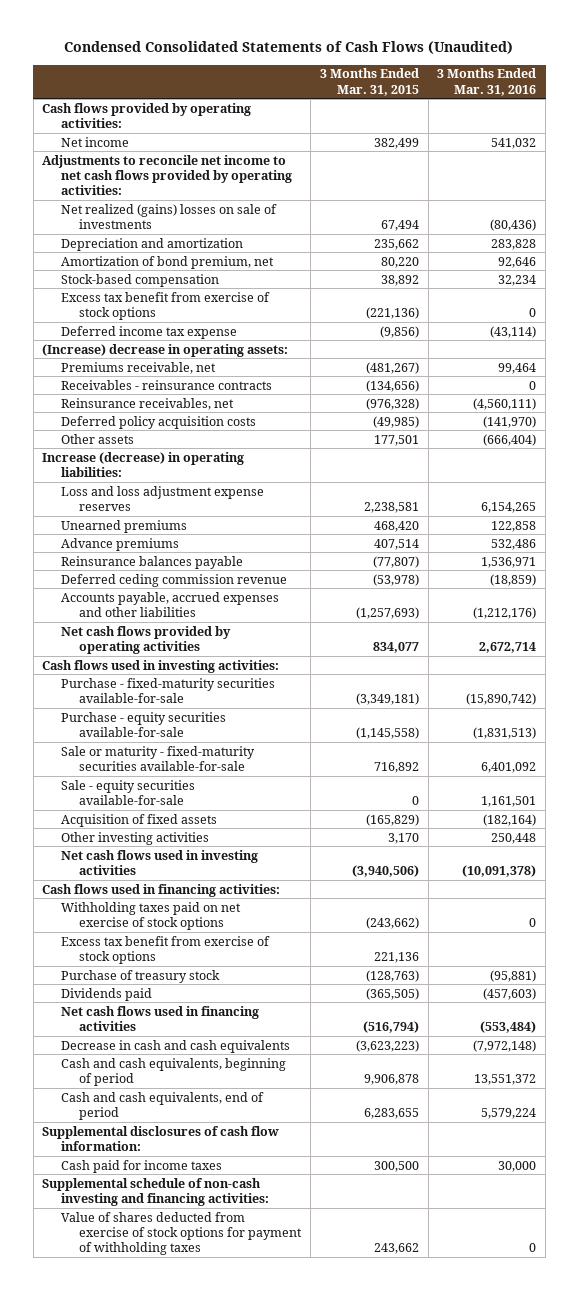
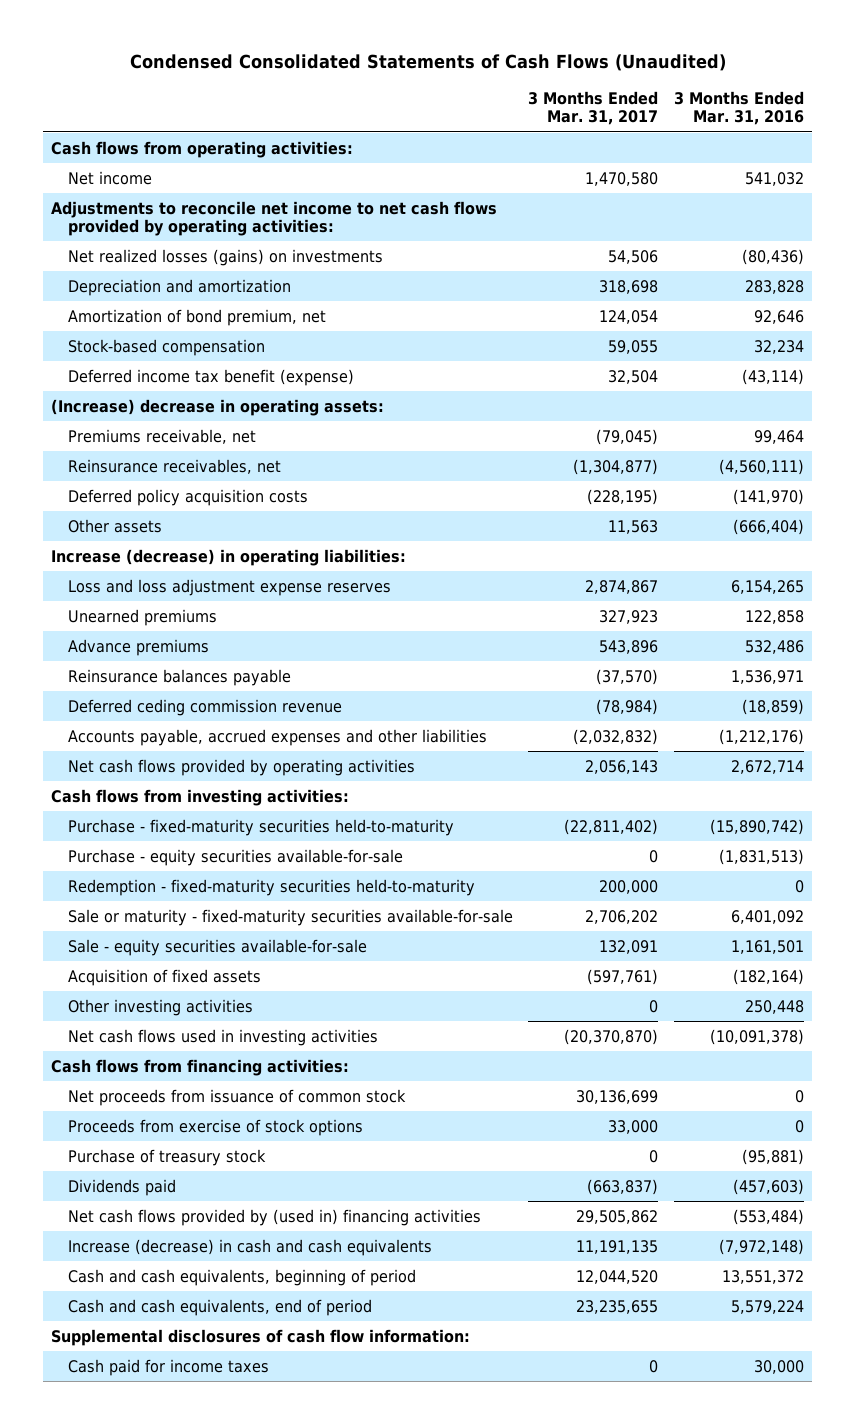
- | 3 Months Ended Mar. 31, 2015 | 3 Months Ended Mar. 31, 2016
+ | 3 Months Ended Mar. 31, 2017 | 3 Months Ended Mar. 31, 2016
- Cash flows provided by operating activities:
+ Cash flows from operating activities:
- Net realized (gains) losses on sale of investments | 67,494 | (80,436)
+ Net realized losses (gains) on investments | 54,506 | (80,436)
- Excess tax benefit from exercise of stock options | (221,136) | 0
- Deferred income tax expense | (9,856) | (43,114)
+ Deferred income tax benefit (expense) | 32,504 | (43,114)
- Receivables - reinsurance contracts | (134,656) | 0
- Cash flows used in investing activities:
- Purchase - fixed-maturity securities available-for-sale | (3,349,181) | (15,890,742)
+ Cash flows from investing activities:
+ Purchase - fixed-maturity securities held-to-maturity | (22,811,402) | (15,890,742)
+ Redemption - fixed-maturity securities held-to-maturity | 200,000 | 0
- Cash flows used in financing activities:
- Withholding taxes paid on net exercise of stock options | (243,662) | 0
- Excess tax benefit from exercise of stock options | 221,136 |
+ Cash flows from financing activities:
+ Net proceeds from issuance of common stock | 30,136,699 | 0
+ Proceeds from exercise of stock options | 33,000 | 0
- Net cash flows used in financing activities | (516,794) | (553,484)
- Decrease in cash and cash equivalents | (3,623,223) | (7,972,148)
+ Net cash flows provided by (used in) financing activities | 29,505,862 | (553,484)
+ Increase (decrease) in cash and cash equivalents | 11,191,135 | (7,972,148)
- Supplemental schedule of non-cash investing and financing activities:
- Value of shares deducted from exercise of stock options for payment of withholding taxes | 243,662 | 0

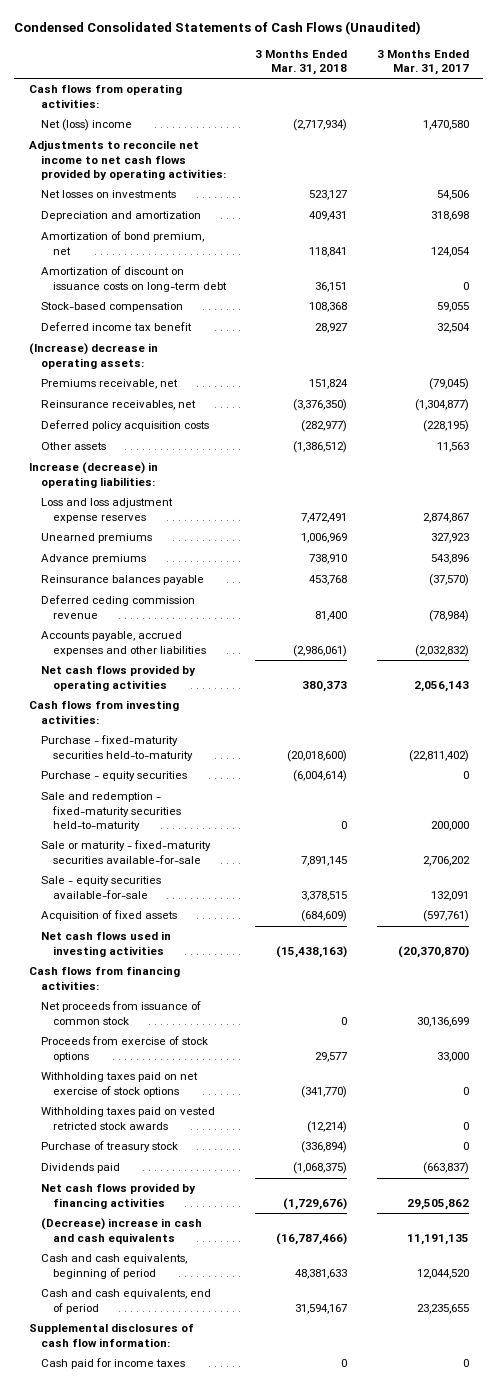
- | 3 Months Ended Mar. 31, 2017 | 3 Months Ended Mar. 31, 2016
+ | 3 Months Ended Mar. 31, 2018 | 3 Months Ended Mar. 31, 2017
- Net income | 1,470,580 | 541,032
+ Net (loss) income | (2,717,934) | 1,470,580
- Net realized losses (gains) on investments | 54,506 | (80,436)
+ Net losses on investments | 523,127 | 54,506
+ Amortization of discount on issuance costs on long-term debt | 36,151 | 0
- Deferred income tax benefit (expense) | 32,504 | (43,114)
+ Deferred income tax benefit | 28,927 | 32,504
- Purchase - equity securities available-for-sale | 0 | (1,831,513)
- Redemption - fixed-maturity securities held-to-maturity | 200,000 | 0
+ Purchase - equity securities | (6,004,614) | 0
+ Sale and redemption - fixed-maturity securities held-to-maturity | 0 | 200,000
- Other investing activities | 0 | 250,448
+ Withholding taxes paid on net exercise of stock options | (341,770) | 0
+ Withholding taxes paid on vested retricted stock awards | (12,214) | 0
- Net cash flows provided by (used in) financing activities | 29,505,862 | (553,484)
- Increase (decrease) in cash and cash equivalents | 11,191,135 | (7,972,148)
+ Net cash flows provided by financing activities | (1,729,676) | 29,505,862
+ (Decrease) increase in cash and cash equivalents | (16,787,466) | 11,191,135

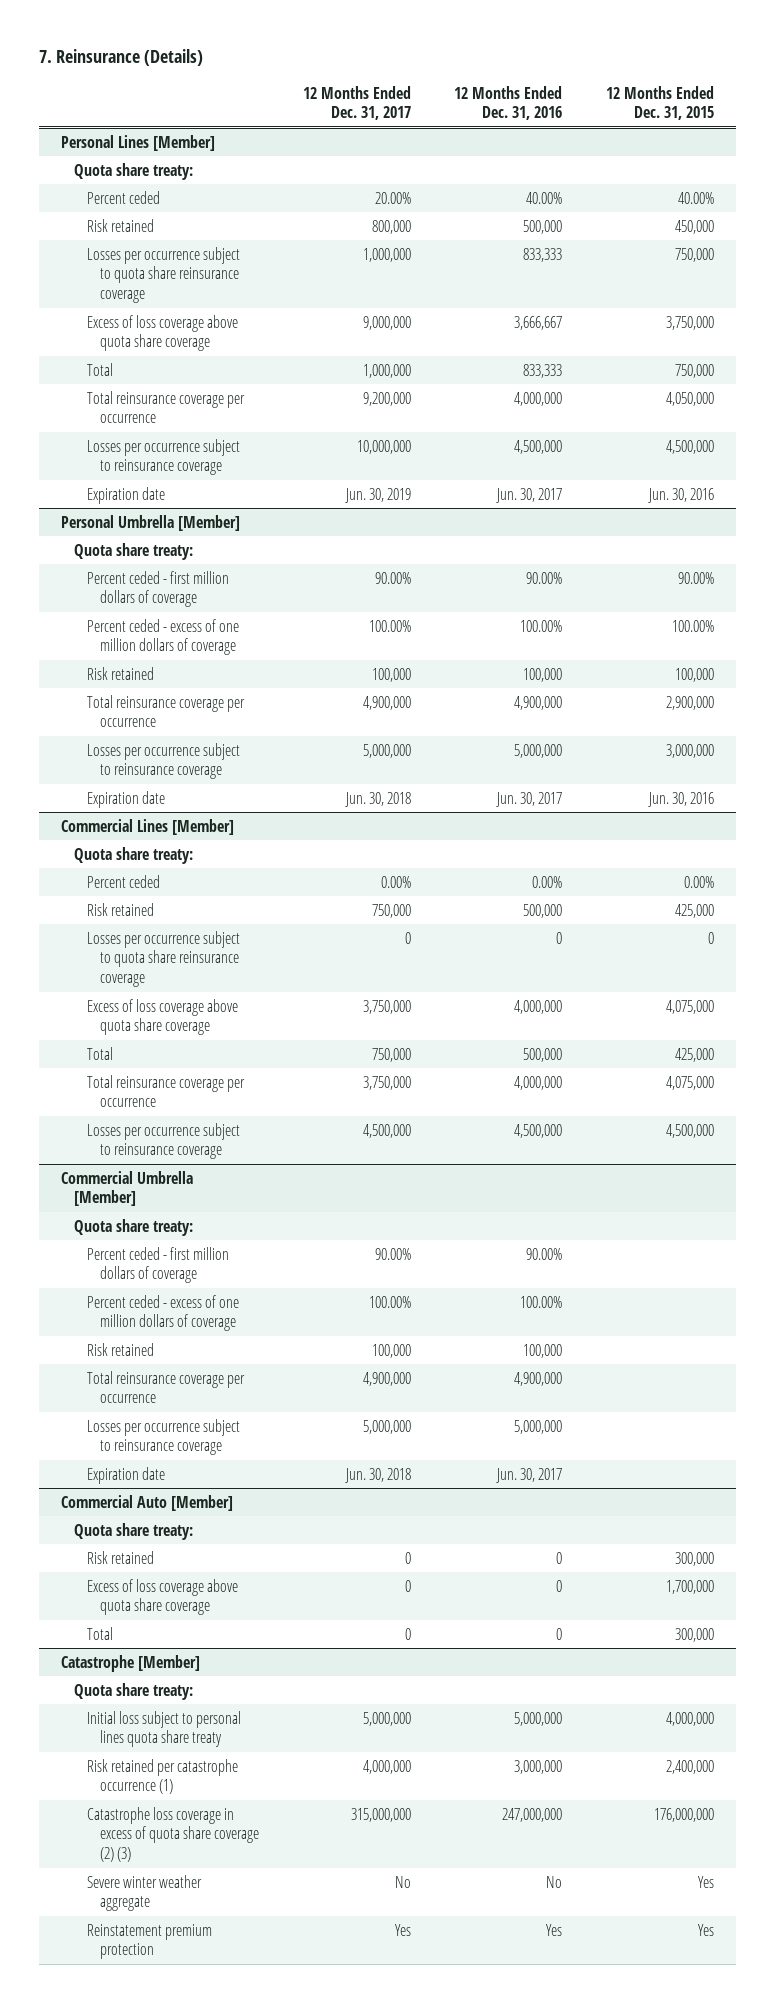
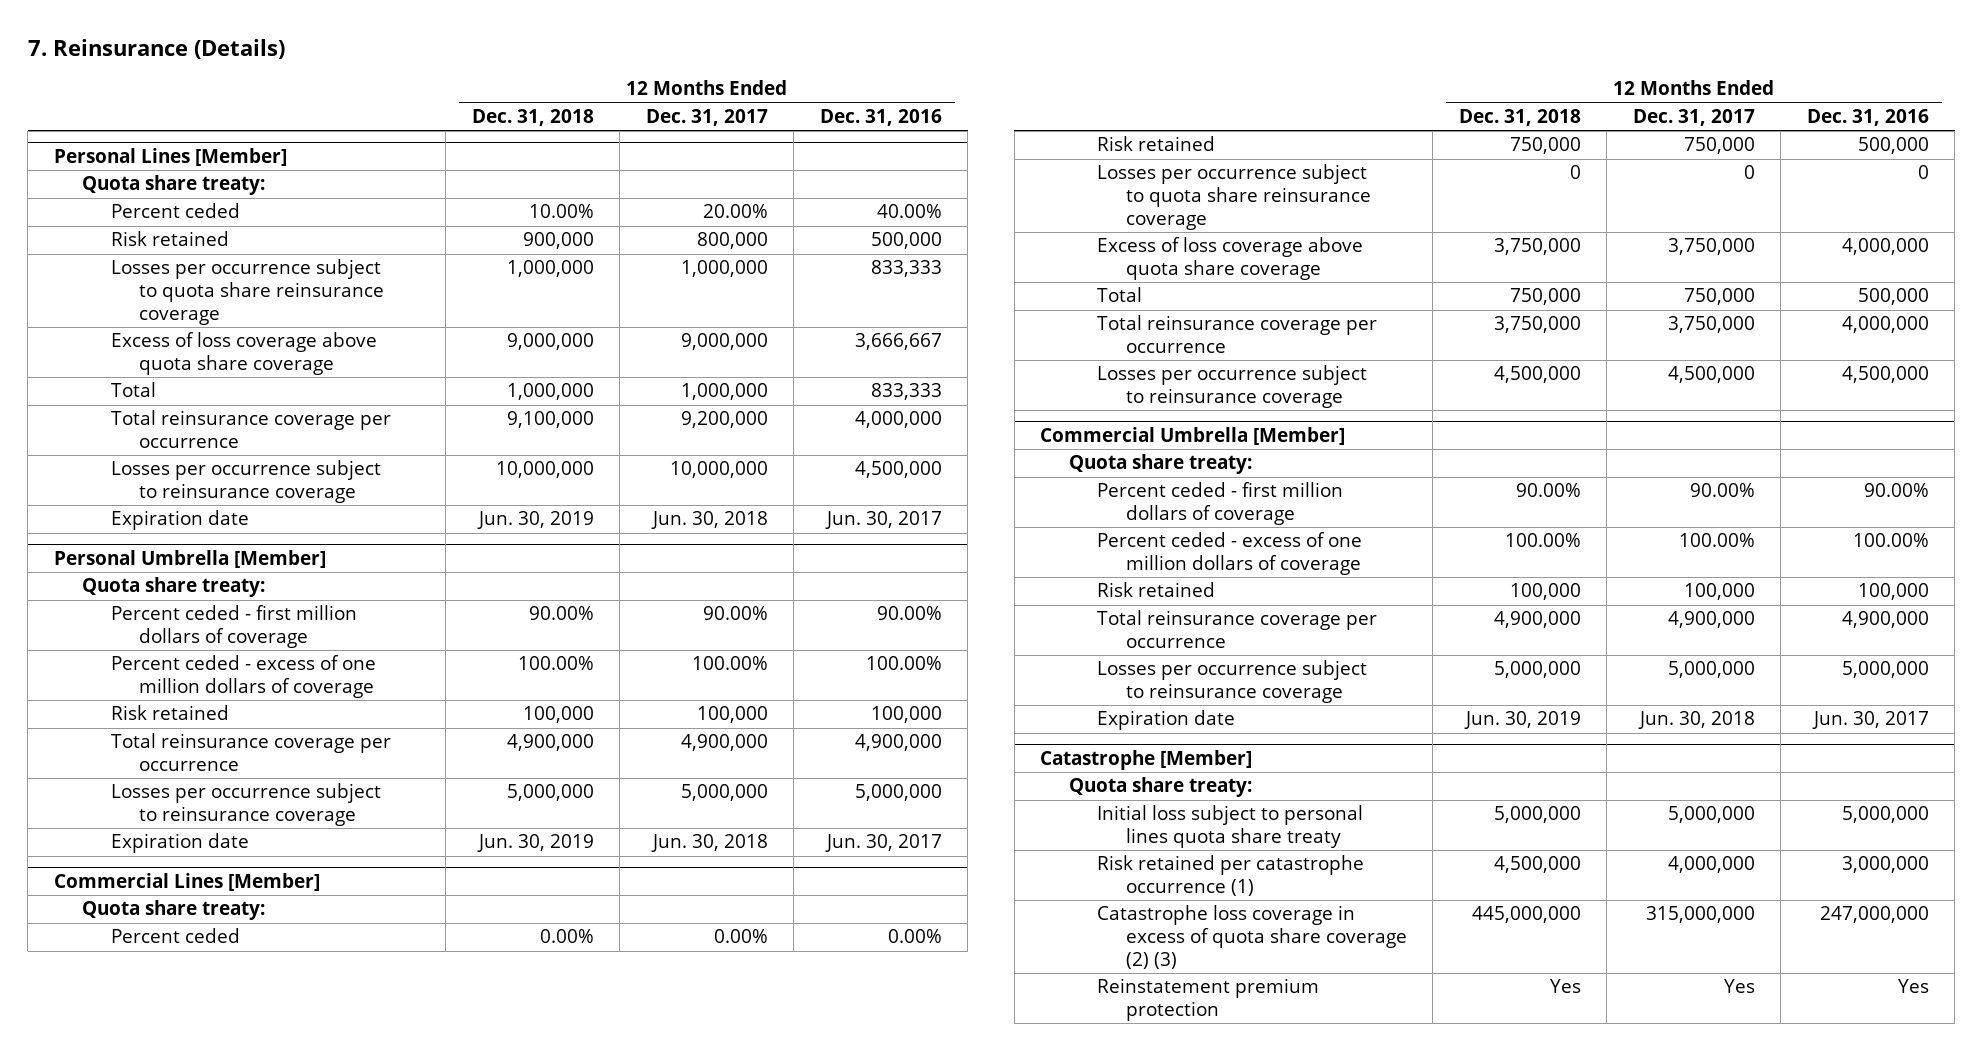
- | 12 Months Ended Dec. 31, 2017 | 12 Months Ended Dec. 31, 2016 | 12 Months Ended Dec. 31, 2015
+ | 12 Months Ended Dec. 31, 2018 | 12 Months Ended Dec. 31, 2017 | 12 Months Ended Dec. 31, 2016
@ Personal Lines [Member]
- Expiration date | Jun. 30, 2019 | Jun. 30, 2017 | Jun. 30, 2016
+ Expiration date | Jun. 30, 2019 | Jun. 30, 2018 | Jun. 30, 2017
- Commercial Auto [Member]
- Quota share treaty:
- Risk retained | 0 | 0 | 300,000
- Excess of loss coverage above quota share coverage | 0 | 0 | 1,700,000
- Total | 0 | 0 | 300,000
@ Catastrophe [Member]
- Severe winter weather aggregate | No | No | Yes

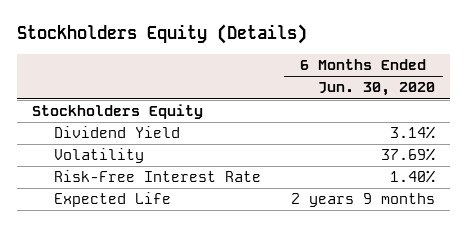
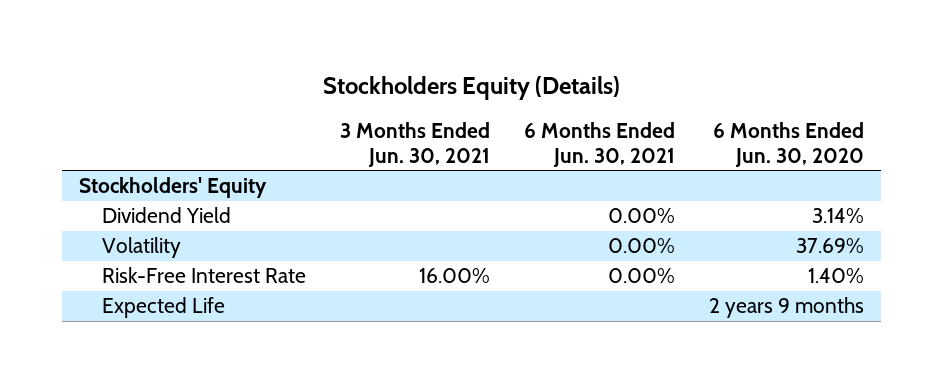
- | 6 Months Ended Jun. 30, 2020
+ | 3 Months Ended Jun. 30, 2021 | 6 Months Ended Jun. 30, 2021 | 6 Months Ended Jun. 30, 2020
- Stockholders Equity
+ Stockholders' Equity

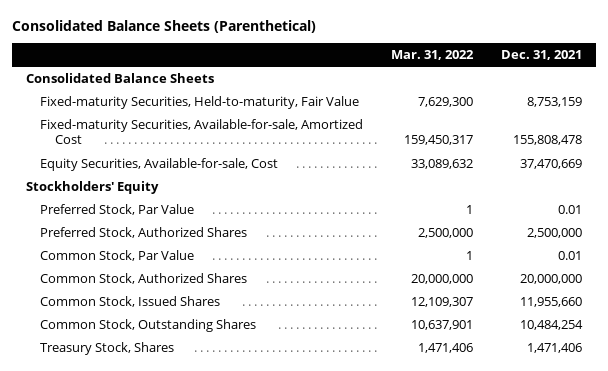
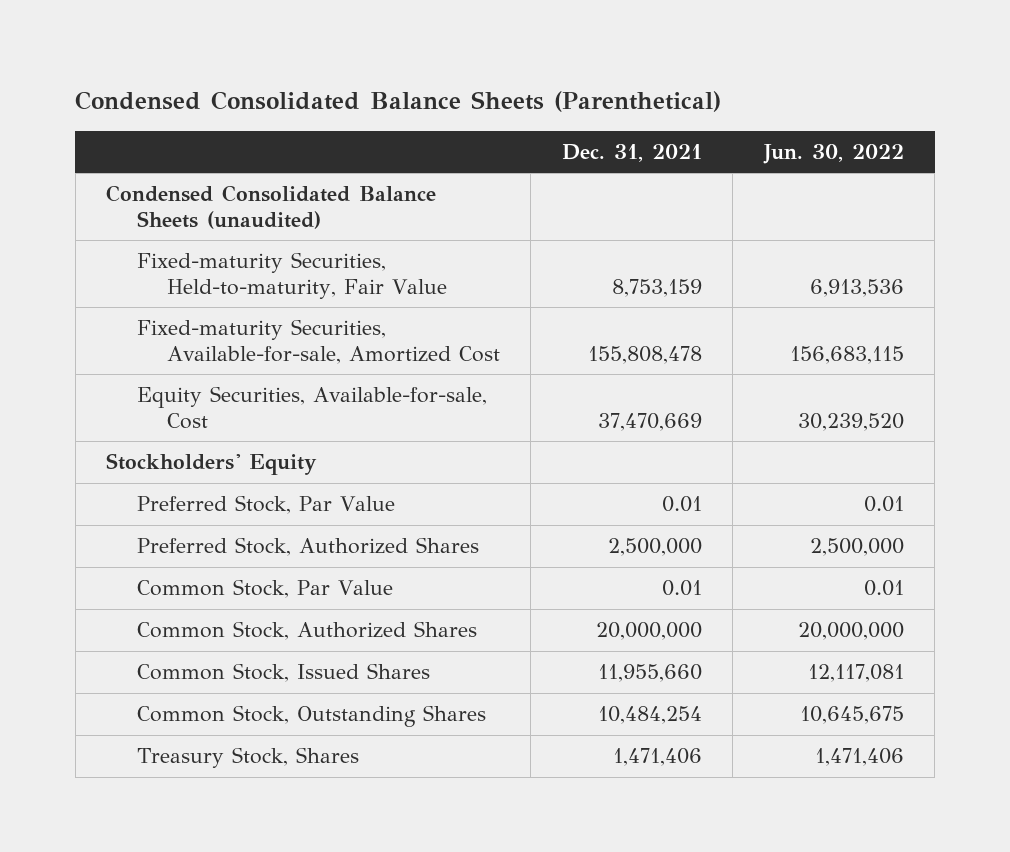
- Consolidated Balance Sheets (Parenthetical)
+ Condensed Consolidated Balance Sheets (Parenthetical)
- | Mar. 31, 2022 | Dec. 31, 2021
+ | Dec. 31, 2021 | Jun. 30, 2022
- Consolidated Balance Sheets
+ Condensed Consolidated Balance Sheets (unaudited)

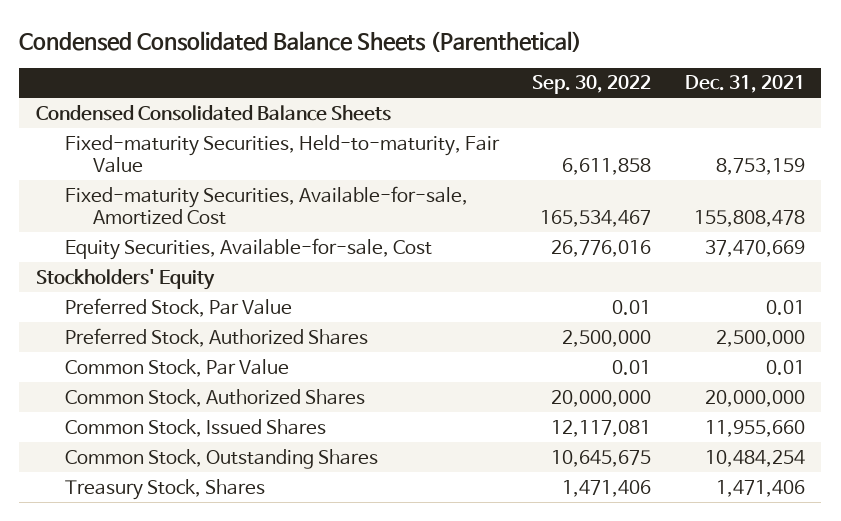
- | Dec. 31, 2021 | Jun. 30, 2022
+ | Sep. 30, 2022 | Dec. 31, 2021
- Condensed Consolidated Balance Sheets (unaudited)
+ Condensed Consolidated Balance Sheets

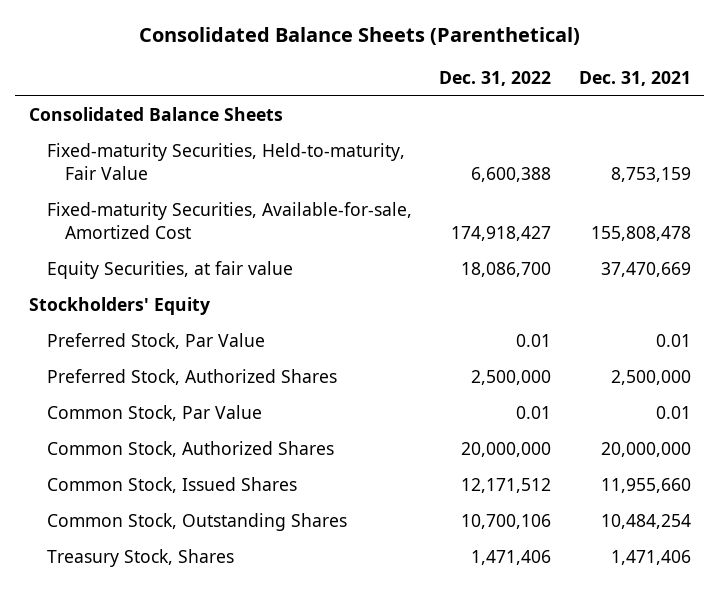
- Condensed Consolidated Balance Sheets (Parenthetical)
+ Consolidated Balance Sheets (Parenthetical)
- | Sep. 30, 2022 | Dec. 31, 2021
+ | Dec. 31, 2022 | Dec. 31, 2021
- Condensed Consolidated Balance Sheets
+ Consolidated Balance Sheets
- Equity Securities, Available-for-sale, Cost | 26,776,016 | 37,470,669
+ Equity Securities, at fair value | 18,086,700 | 37,470,669

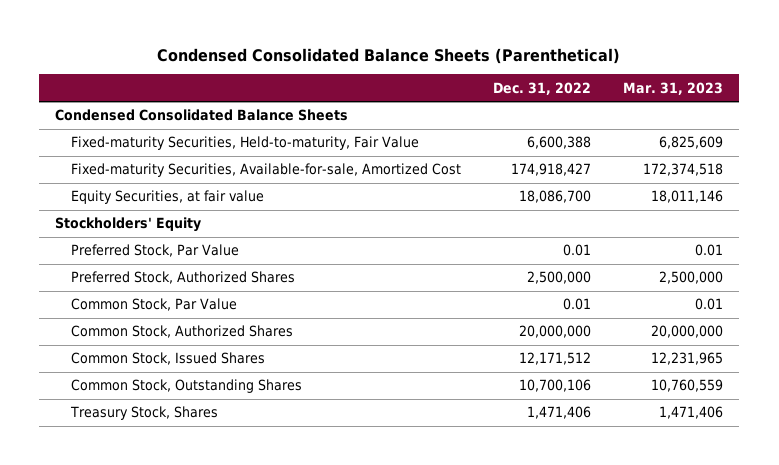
- Consolidated Balance Sheets (Parenthetical)
+ Condensed Consolidated Balance Sheets (Parenthetical)
- | Dec. 31, 2022 | Dec. 31, 2021
+ | Dec. 31, 2022 | Mar. 31, 2023
- Consolidated Balance Sheets
+ Condensed Consolidated Balance Sheets

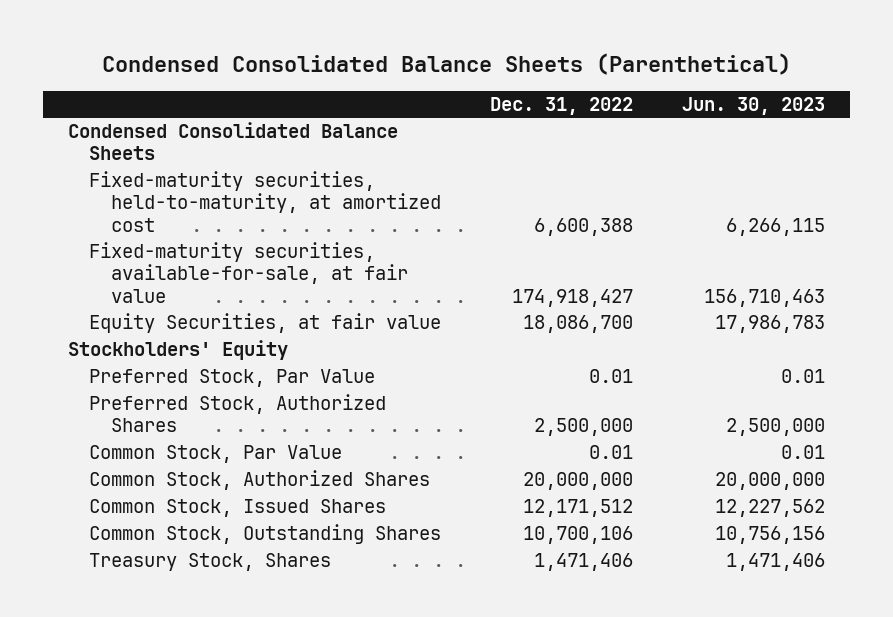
- | Dec. 31, 2022 | Mar. 31, 2023
+ | Dec. 31, 2022 | Jun. 30, 2023
- Fixed-maturity Securities, Held-to-maturity, Fair Value | 6,600,388 | 6,825,609
- Fixed-maturity Securities, Available-for-sale, Amortized Cost | 174,918,427 | 172,374,518
+ Fixed-maturity securities, held-to-maturity, at amortized cost | 6,600,388 | 6,266,115
+ Fixed-maturity securities, available-for-sale, at fair value | 174,918,427 | 156,710,463

